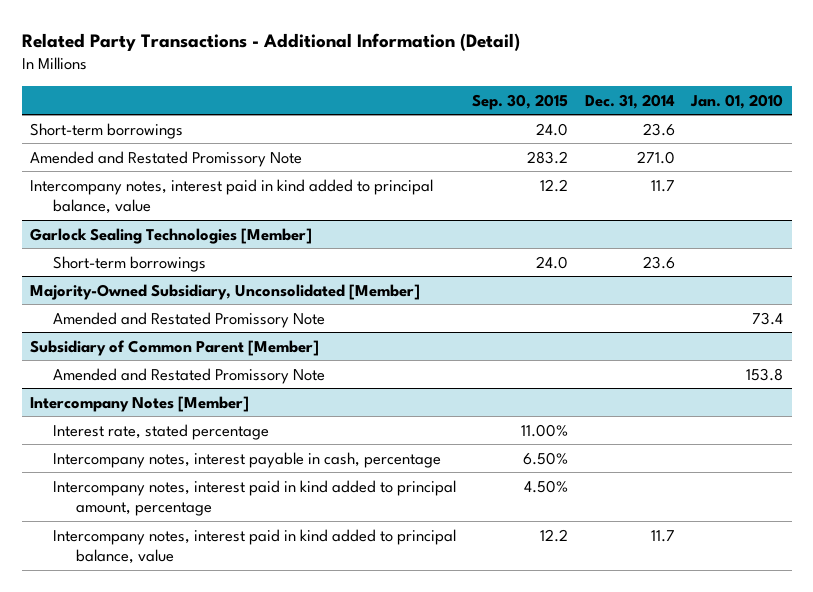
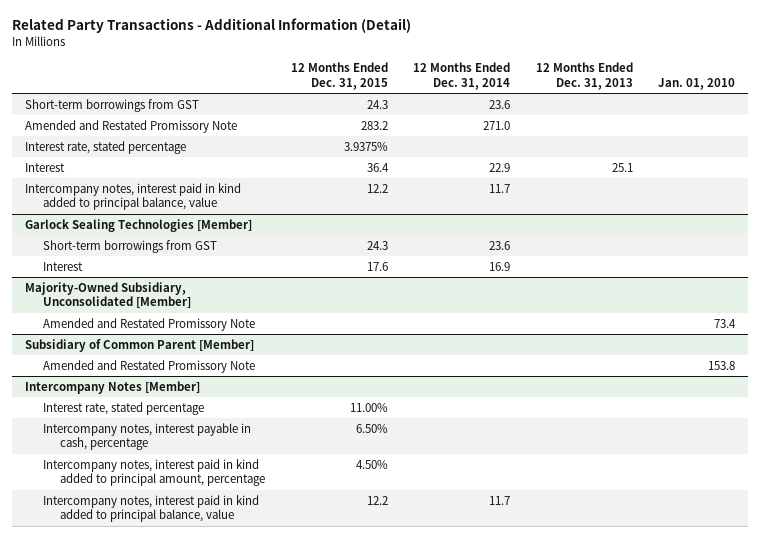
- | Sep. 30, 2015 | Dec. 31, 2014 | Jan. 01, 2010
+ | 12 Months Ended Dec. 31, 2015 | 12 Months Ended Dec. 31, 2014 | 12 Months Ended Dec. 31, 2013 | Jan. 01, 2010
- Short-term borrowings | 24.0 | 23.6 |
+ Short-term borrowings from GST | 24.3 | 23.6 | |
+ Interest rate, stated percentage | 3.9375% | | |
+ Interest | 36.4 | 22.9 | 25.1 |
@ Garlock Sealing Technologies [Member]
- Short-term borrowings | 24.0 | 23.6 |
+ Short-term borrowings from GST | 24.3 | 23.6 | |
+ Interest | 17.6 | 16.9 | |

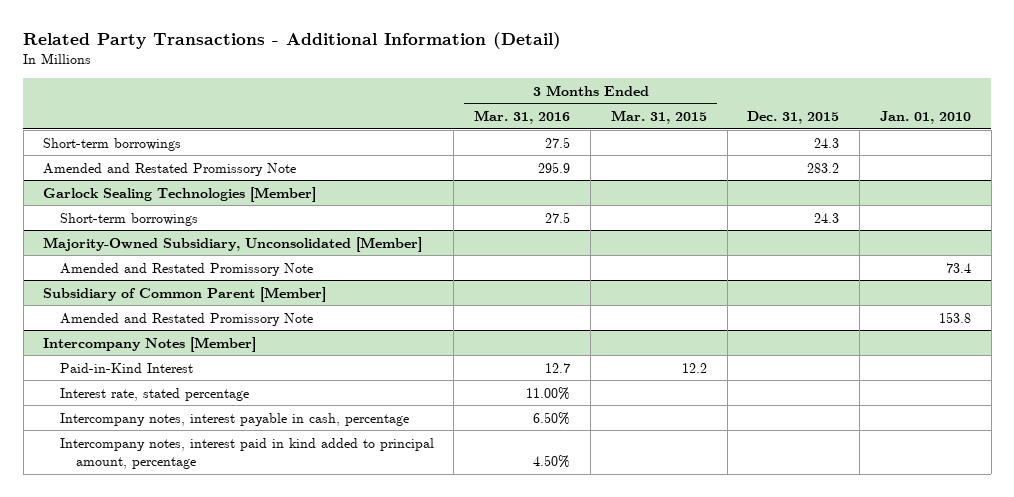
- | 12 Months Ended Dec. 31, 2015 | 12 Months Ended Dec. 31, 2014 | 12 Months Ended Dec. 31, 2013 | Jan. 01, 2010
+ | 3 Months Ended Mar. 31, 2016 | 3 Months Ended Mar. 31, 2015 | Dec. 31, 2015 | Jan. 01, 2010
- Short-term borrowings from GST | 24.3 | 23.6 | |
+ Short-term borrowings | 27.5 | | 24.3 |
- Interest rate, stated percentage | 3.9375% | | |
- Interest | 36.4 | 22.9 | 25.1 |
- Intercompany notes, interest paid in kind added to principal balance, value | 12.2 | 11.7 | |
@ Garlock Sealing Technologies [Member]
- Short-term borrowings from GST | 24.3 | 23.6 | |
- Interest | 17.6 | 16.9 | |
+ Short-term borrowings | 27.5 | | 24.3 |
@ Intercompany Notes [Member]
+ Paid-in-Kind Interest | 12.7 | 12.2 | |
- Intercompany notes, interest paid in kind added to principal balance, value | 12.2 | 11.7 | |

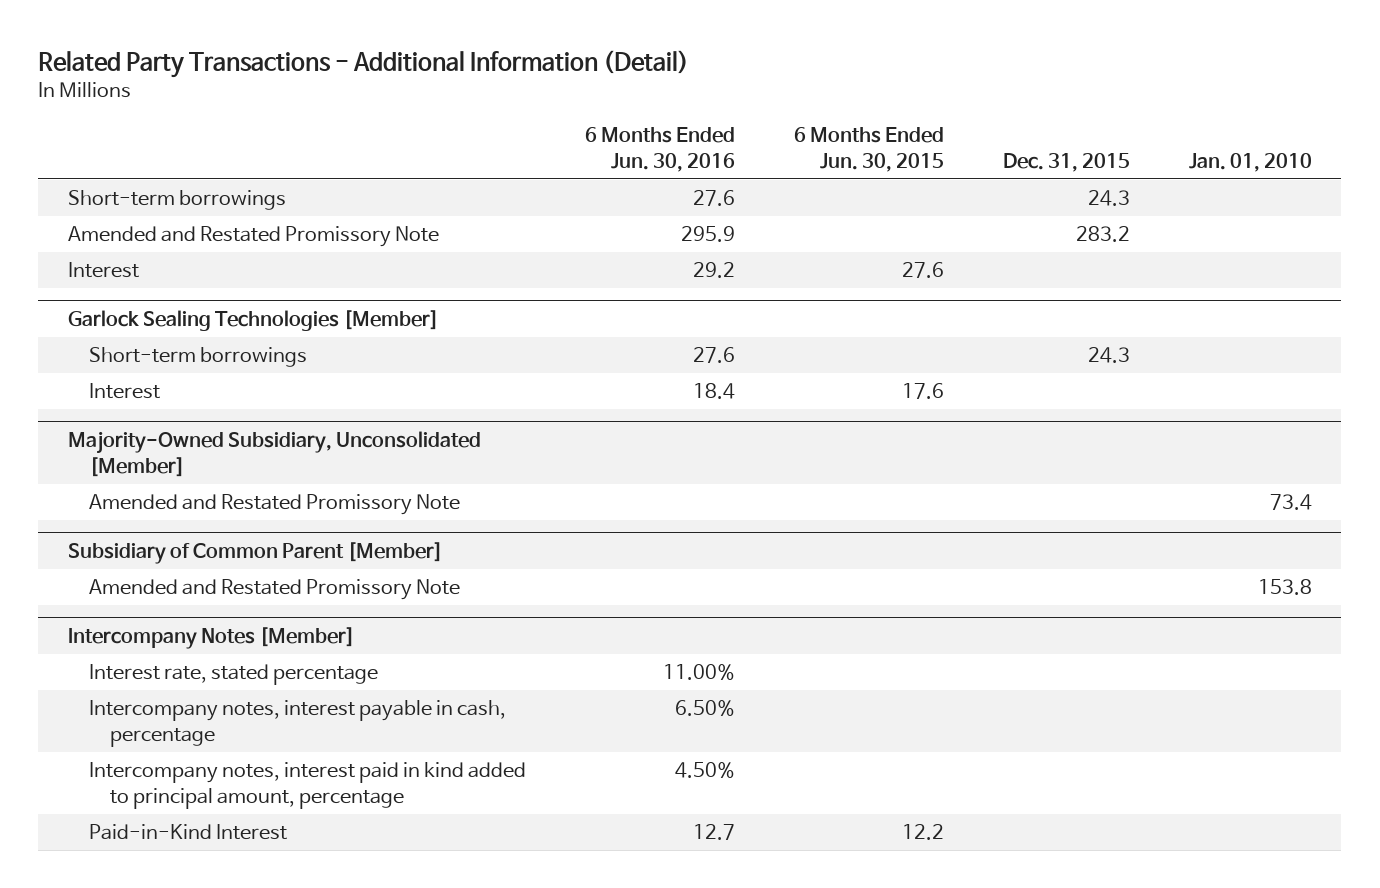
- | 3 Months Ended Mar. 31, 2016 | 3 Months Ended Mar. 31, 2015 | Dec. 31, 2015 | Jan. 01, 2010
+ | 6 Months Ended Jun. 30, 2016 | 6 Months Ended Jun. 30, 2015 | Dec. 31, 2015 | Jan. 01, 2010
+ Interest | 29.2 | 27.6 | |
@ Garlock Sealing Technologies [Member]
+ Interest | 18.4 | 17.6 | |
@ Intercompany Notes [Member]
moved down: Paid-in-Kind Interest | 12.7 | 12.2 | |

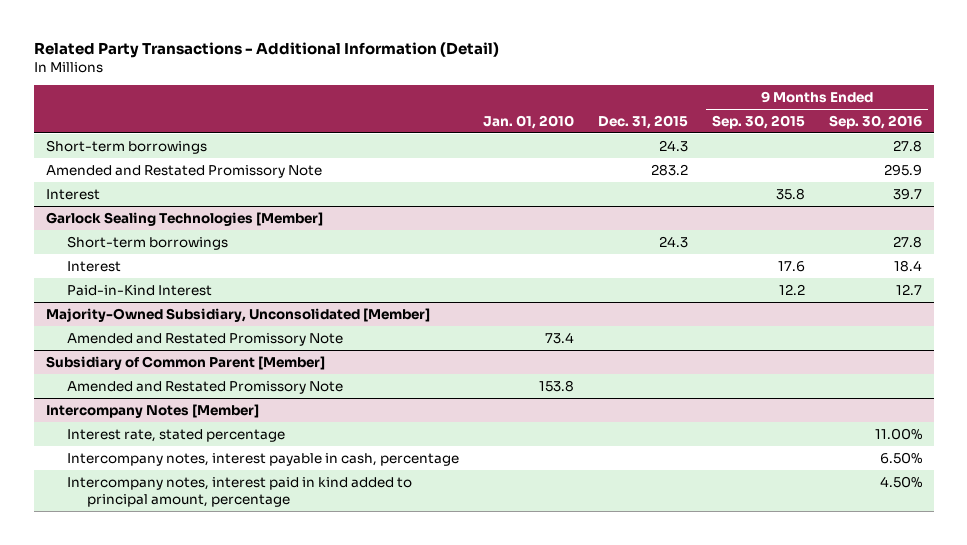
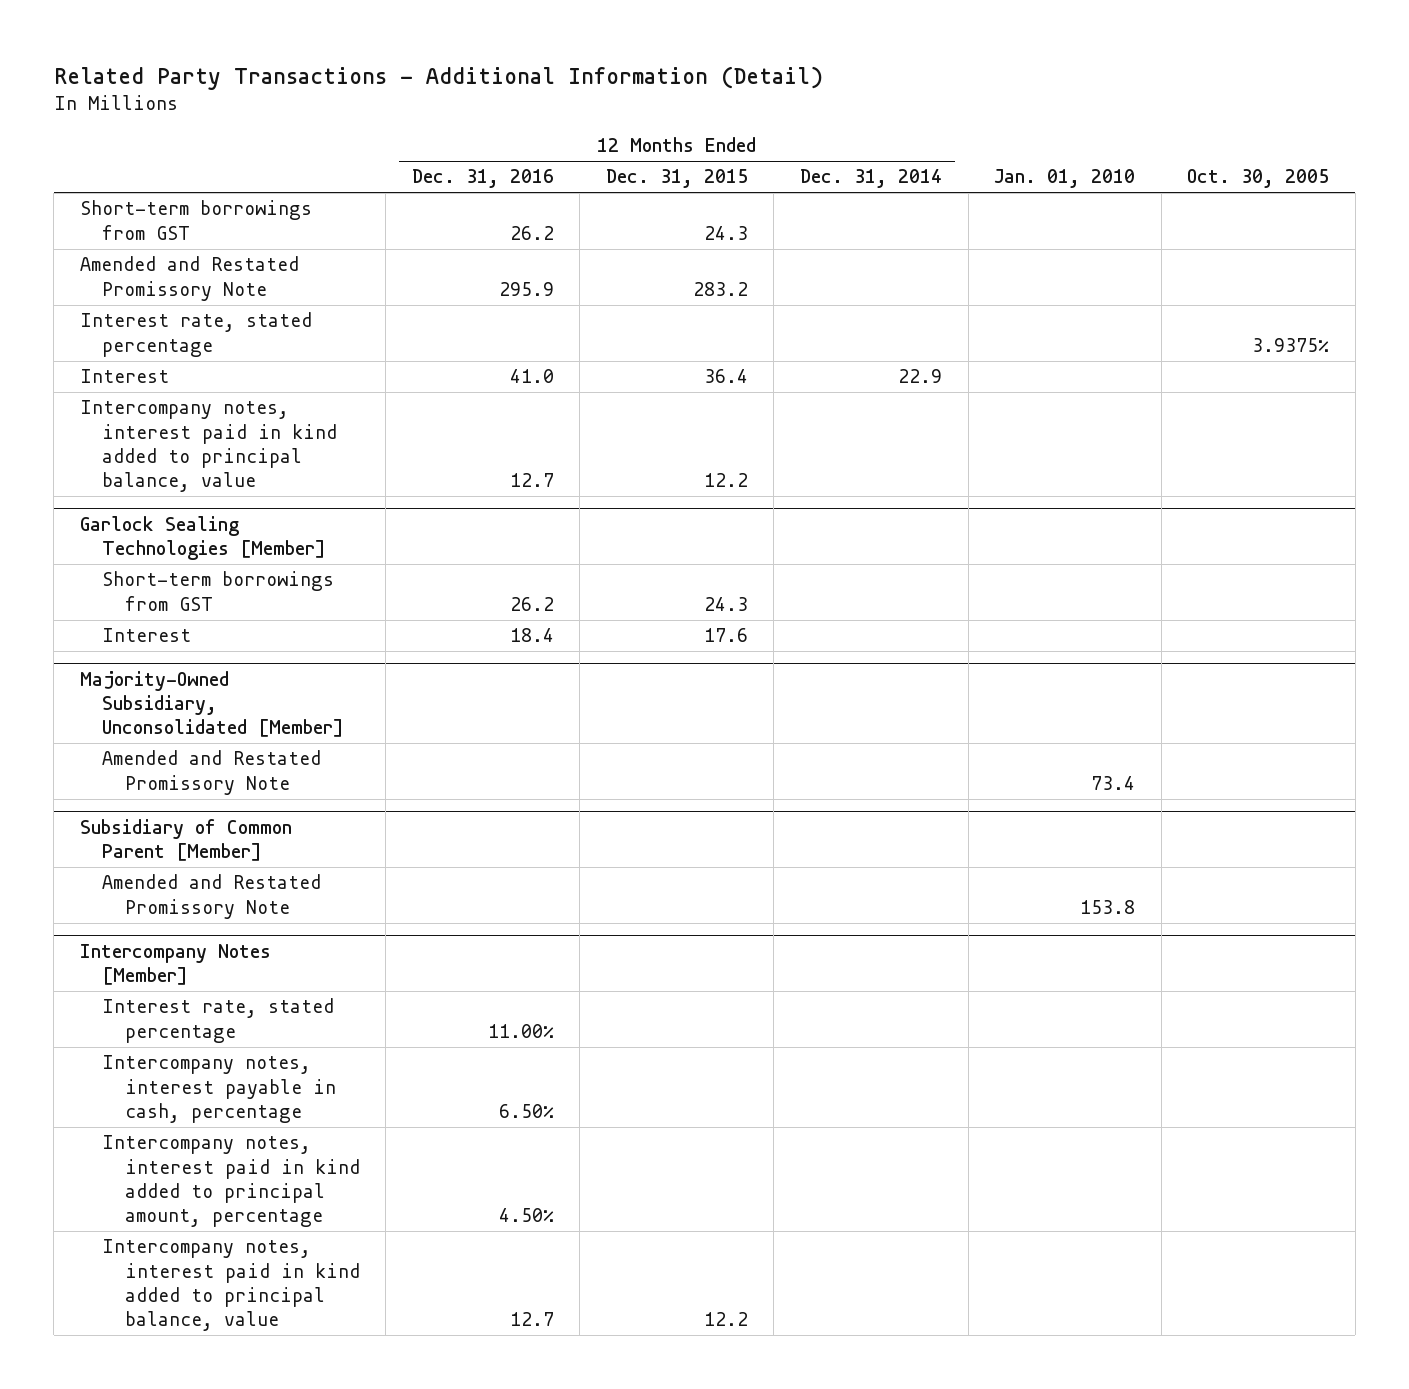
- | Jan. 01, 2010 | Dec. 31, 2015 | 9 Months Ended Sep. 30, 2015 | 9 Months Ended Sep. 30, 2016
+ | 12 Months Ended Dec. 31, 2016 | 12 Months Ended Dec. 31, 2015 | 12 Months Ended Dec. 31, 2014 | Jan. 01, 2010 | Oct. 30, 2005
- Short-term borrowings | | 24.3 | | 27.8
+ Short-term borrowings from GST | 26.2 | 24.3 | | |
+ Interest rate, stated percentage | | | | | 3.9375%
+ Intercompany notes, interest paid in kind added to principal balance, value | 12.7 | 12.2 | | |
@ Garlock Sealing Technologies [Member]
- Short-term borrowings | | 24.3 | | 27.8
+ Short-term borrowings from GST | 26.2 | 24.3 | | |
- Paid-in-Kind Interest | | | 12.2 | 12.7
@ Intercompany Notes [Member]
+ Intercompany notes, interest paid in kind added to principal balance, value | 12.7 | 12.2 | | |

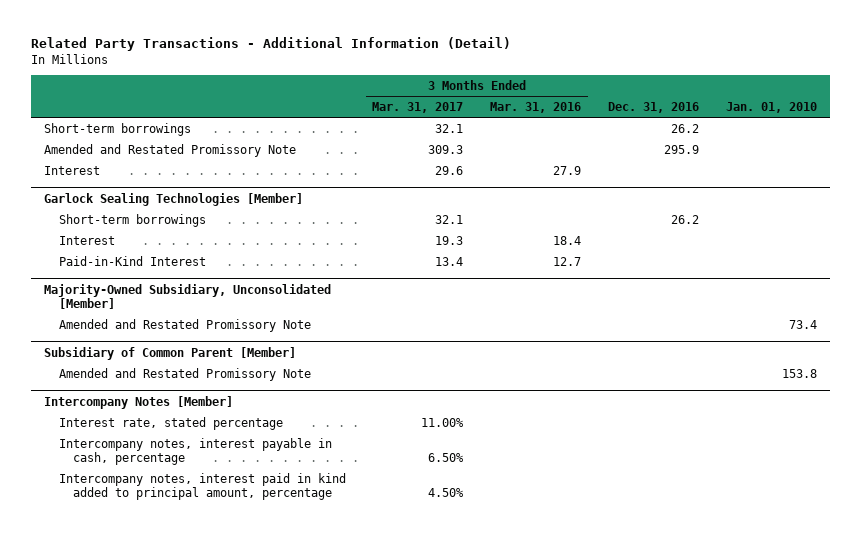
- | 12 Months Ended Dec. 31, 2016 | 12 Months Ended Dec. 31, 2015 | 12 Months Ended Dec. 31, 2014 | Jan. 01, 2010 | Oct. 30, 2005
+ | 3 Months Ended Mar. 31, 2017 | 3 Months Ended Mar. 31, 2016 | Dec. 31, 2016 | Jan. 01, 2010
- Short-term borrowings from GST | 26.2 | 24.3 | | |
+ Short-term borrowings | 32.1 | | 26.2 |
- Interest rate, stated percentage | | | | | 3.9375%
- Intercompany notes, interest paid in kind added to principal balance, value | 12.7 | 12.2 | | |
@ Garlock Sealing Technologies [Member]
- Short-term borrowings from GST | 26.2 | 24.3 | | |
+ Short-term borrowings | 32.1 | | 26.2 |
+ Paid-in-Kind Interest | 13.4 | 12.7 | |
@ Intercompany Notes [Member]
- Intercompany notes, interest paid in kind added to principal balance, value | 12.7 | 12.2 | | |

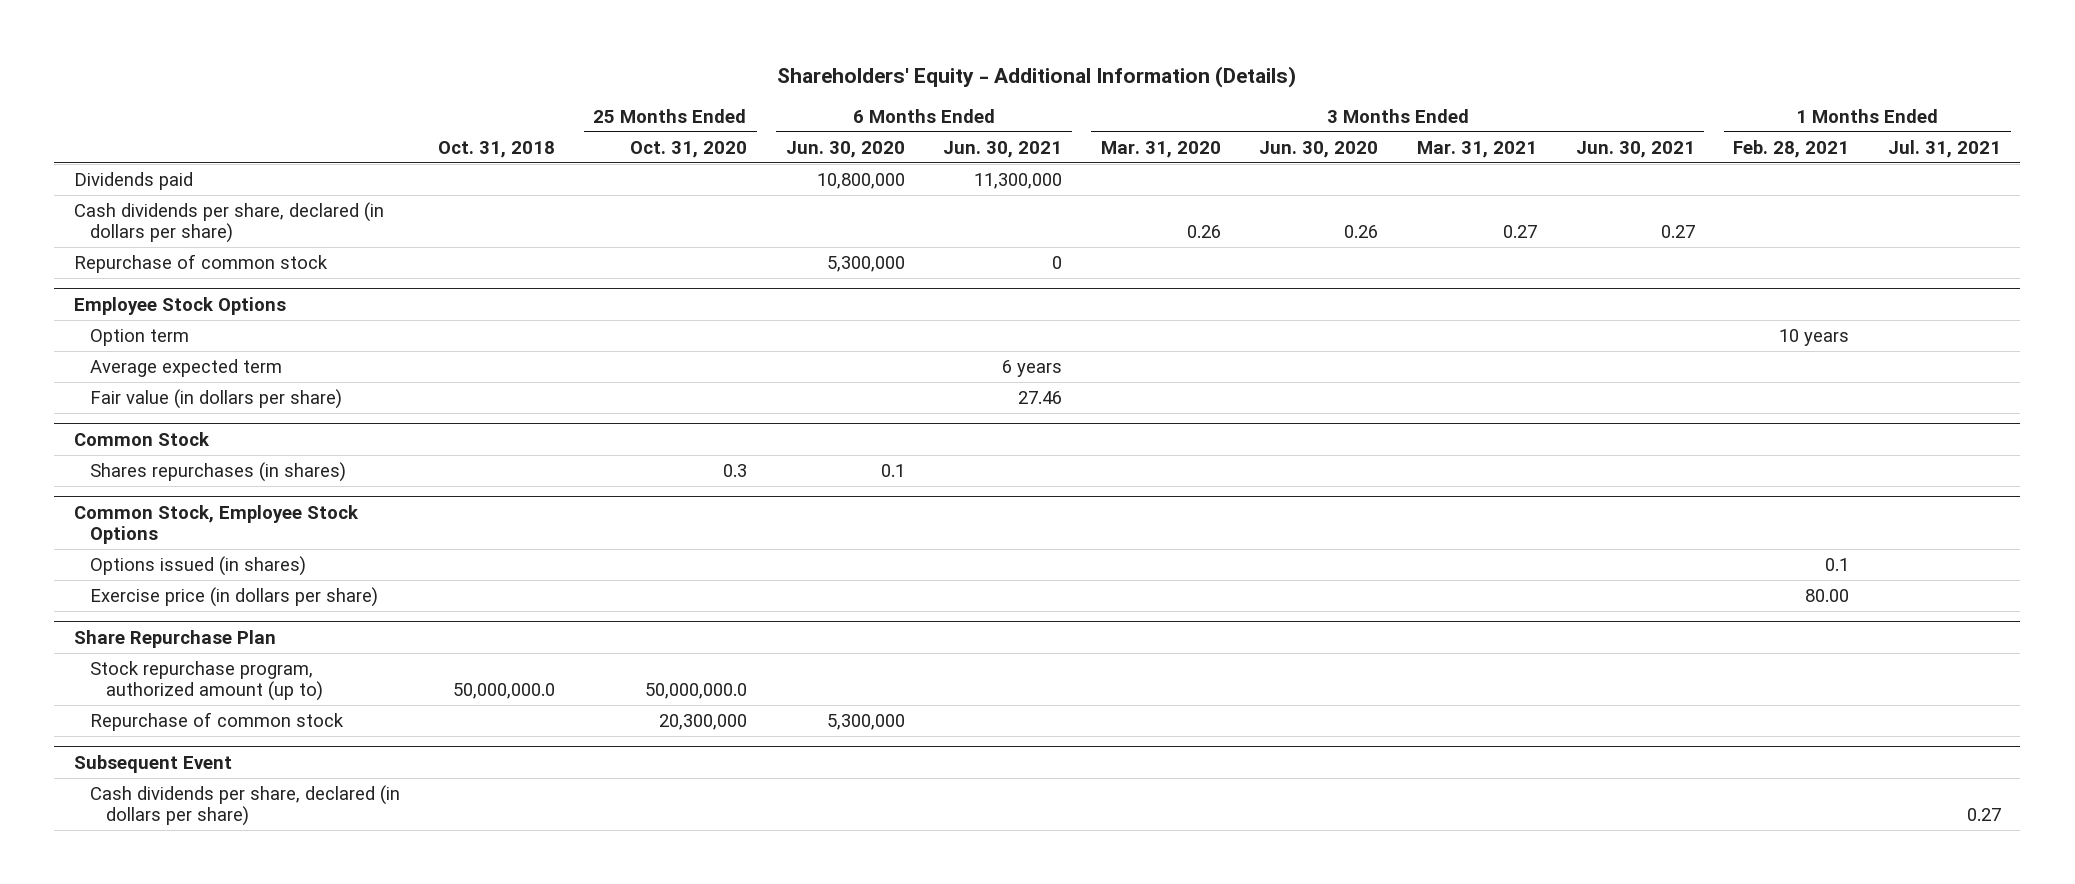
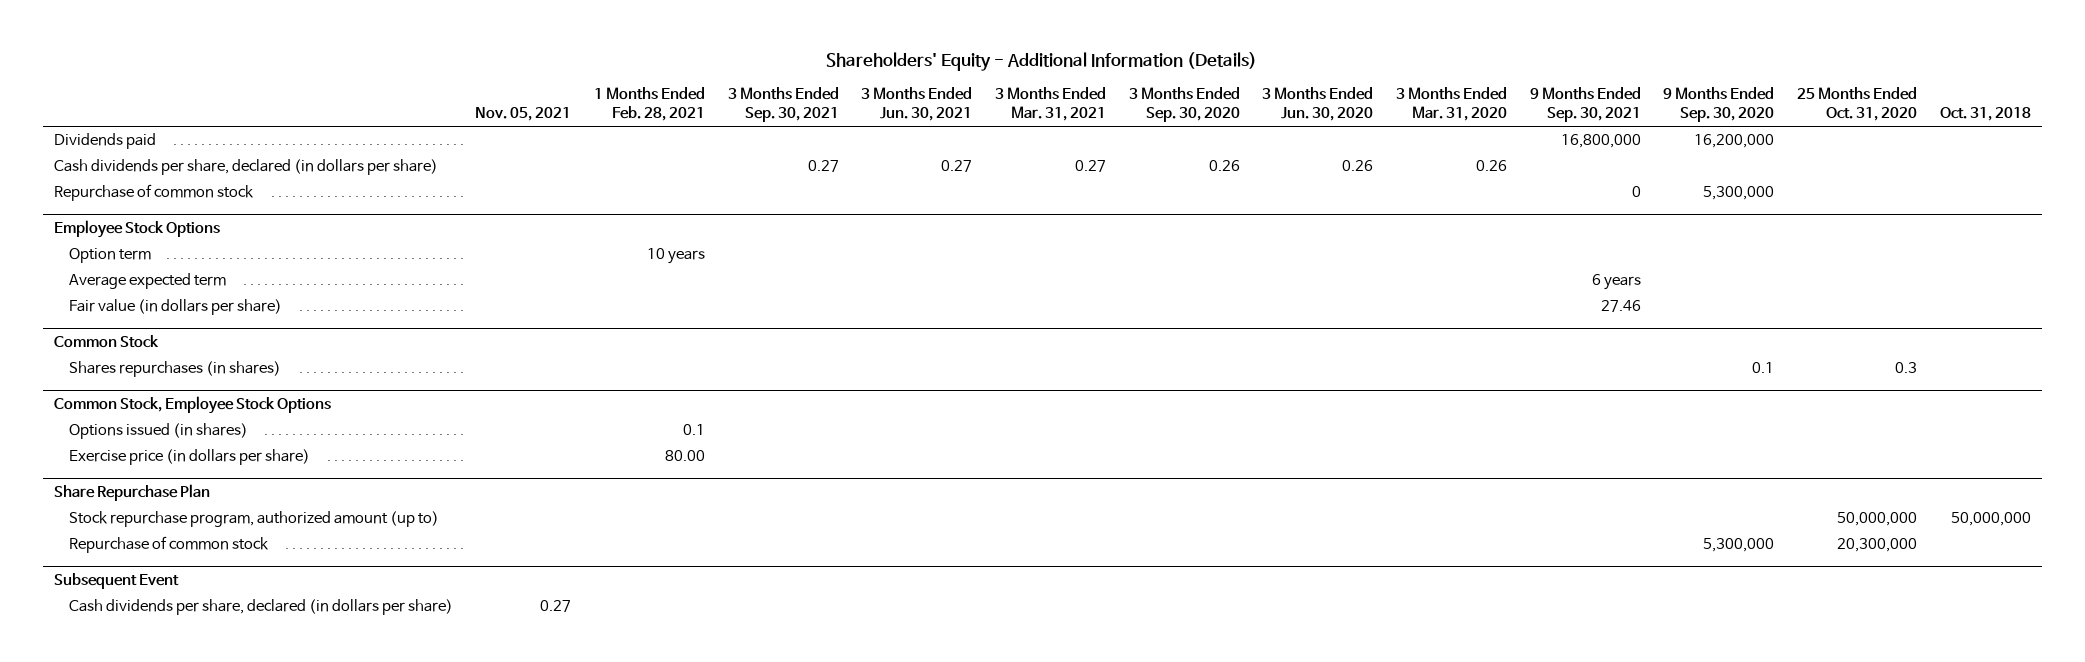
- | Oct. 31, 2018 | 25 Months Ended Oct. 31, 2020 | 6 Months Ended Jun. 30, 2020 | 6 Months Ended Jun. 30, 2021 | 3 Months Ended Mar. 31, 2020 | 3 Months Ended Jun. 30, 2020 | 3 Months Ended Mar. 31, 2021 | 3 Months Ended Jun. 30, 2021 | 1 Months Ended Feb. 28, 2021 | 1 Months Ended Jul. 31, 2021
+ | Nov. 05, 2021 | 1 Months Ended Feb. 28, 2021 | 3 Months Ended Sep. 30, 2021 | 3 Months Ended Jun. 30, 2021 | 3 Months Ended Mar. 31, 2021 | 3 Months Ended Sep. 30, 2020 | 3 Months Ended Jun. 30, 2020 | 3 Months Ended Mar. 31, 2020 | 9 Months Ended Sep. 30, 2021 | 9 Months Ended Sep. 30, 2020 | 25 Months Ended Oct. 31, 2020 | Oct. 31, 2018
@ Share Repurchase Plan
- Stock repurchase program, authorized amount (up to) | 50,000,000.0 | 50,000,000.0 | | | | | | | |
+ Stock repurchase program, authorized amount (up to) | | | | | | | | | | | 50,000,000 | 50,000,000

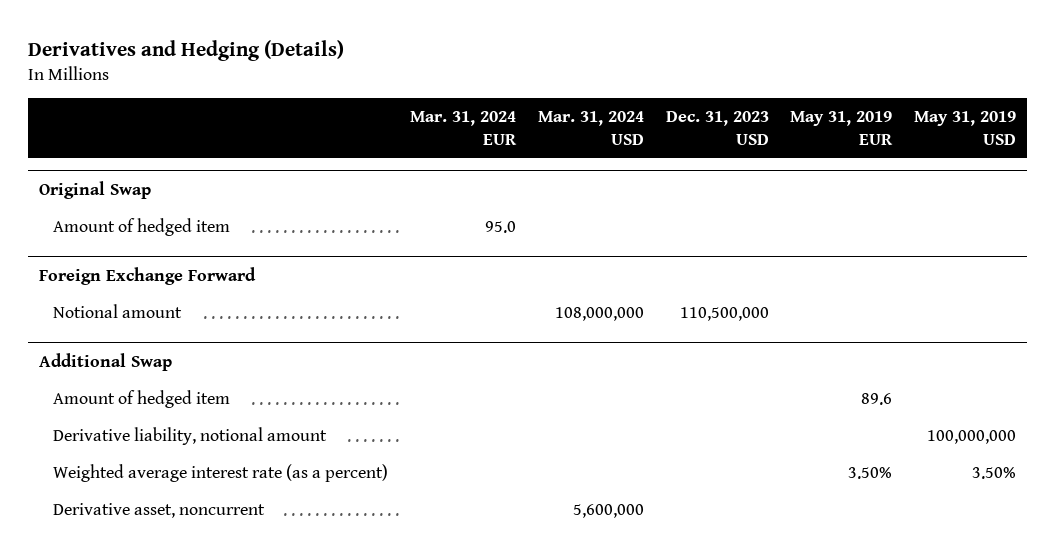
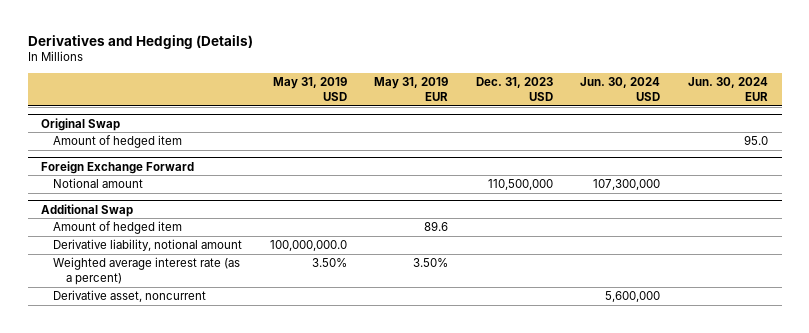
- | Mar. 31, 2024 EUR | Mar. 31, 2024 USD | Dec. 31, 2023 USD | May 31, 2019 EUR | May 31, 2019 USD
+ | May 31, 2019 USD | May 31, 2019 EUR | Dec. 31, 2023 USD | Jun. 30, 2024 USD | Jun. 30, 2024 EUR
@ Additional Swap
- Derivative liability, notional amount | | | | | 100,000,000
+ Derivative liability, notional amount | 100,000,000.0 | | | |

